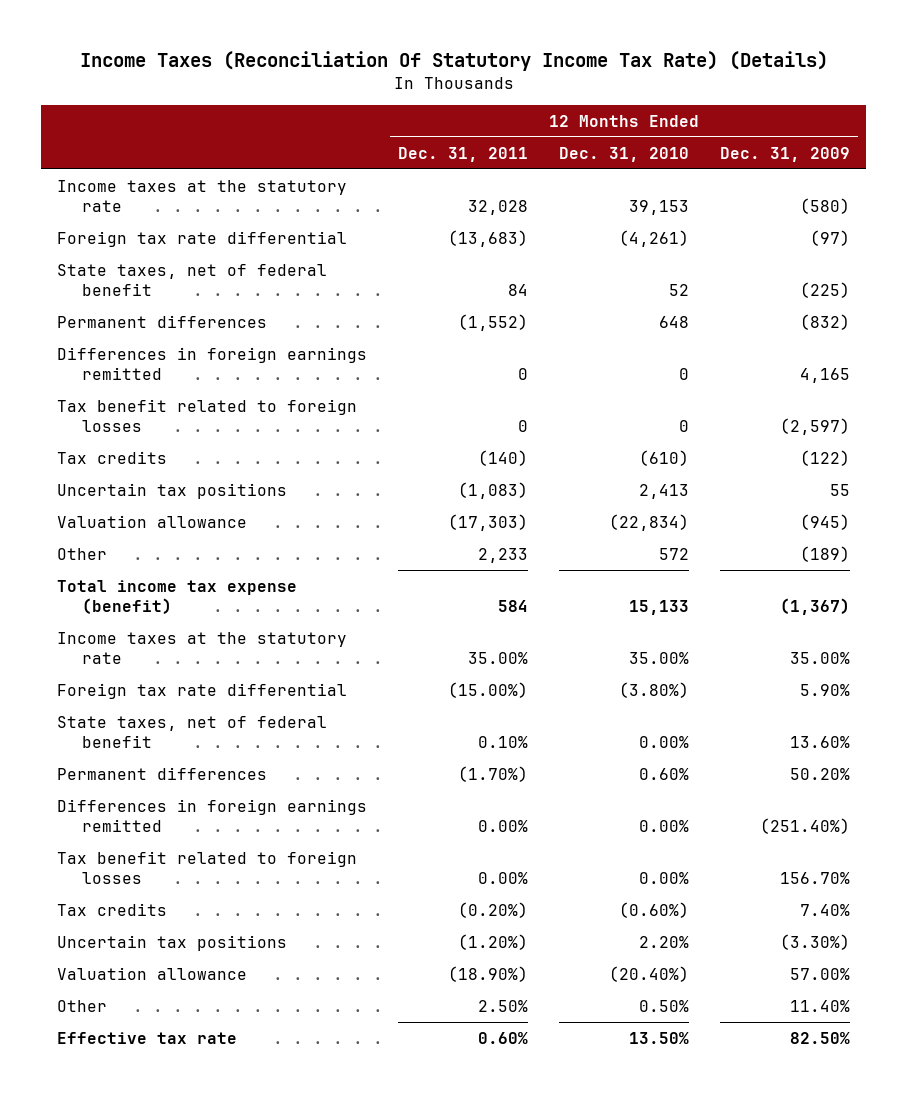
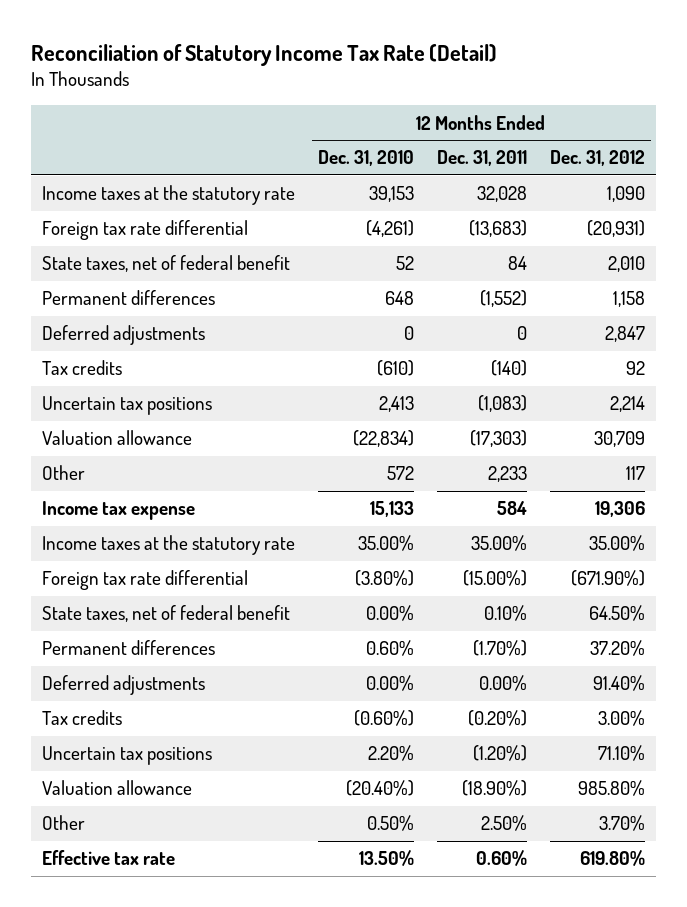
- Income Taxes (Reconciliation Of Statutory Income Tax Rate) (Details)
+ Reconciliation of Statutory Income Tax Rate (Detail)
- | 12 Months Ended Dec. 31, 2011 | 12 Months Ended Dec. 31, 2010 | 12 Months Ended Dec. 31, 2009
+ | 12 Months Ended Dec. 31, 2010 | 12 Months Ended Dec. 31, 2011 | 12 Months Ended Dec. 31, 2012
- Differences in foreign earnings remitted | 0 | 0 | 4,165
- Tax benefit related to foreign losses | 0 | 0 | (2,597)
+ Deferred adjustments | 0 | 0 | 2,847
- Total income tax expense (benefit) | 584 | 15,133 | (1,367)
+ Income tax expense | 15,133 | 584 | 19,306
- Differences in foreign earnings remitted | 0.00% | 0.00% | (251.40%)
- Tax benefit related to foreign losses | 0.00% | 0.00% | 156.70%
+ Deferred adjustments | 0.00% | 0.00% | 91.40%

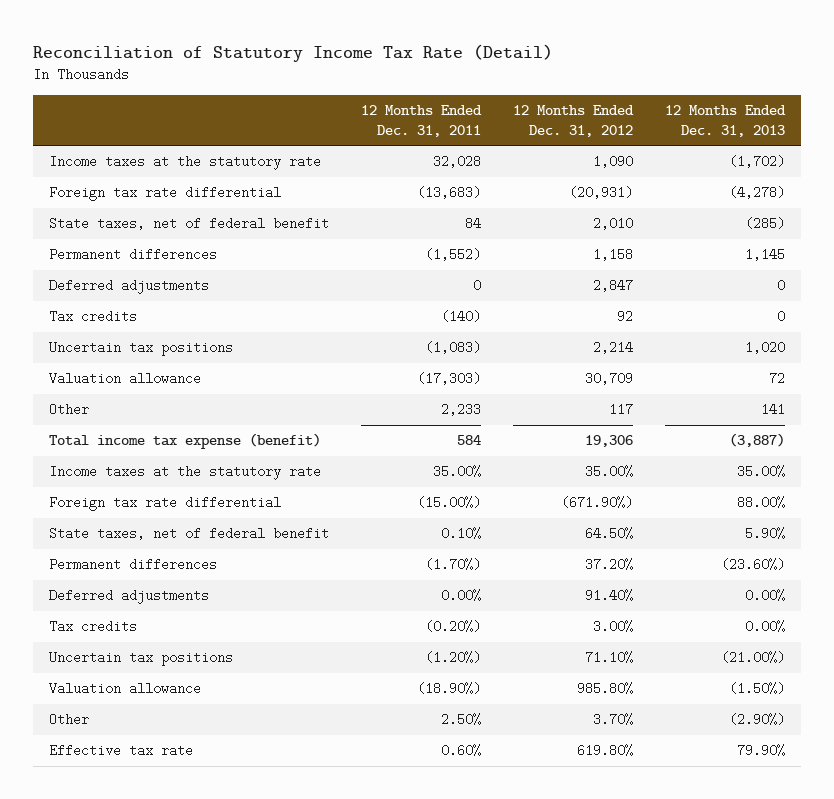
- | 12 Months Ended Dec. 31, 2010 | 12 Months Ended Dec. 31, 2011 | 12 Months Ended Dec. 31, 2012
+ | 12 Months Ended Dec. 31, 2011 | 12 Months Ended Dec. 31, 2012 | 12 Months Ended Dec. 31, 2013
- Income tax expense | 15,133 | 584 | 19,306
+ Total income tax expense (benefit) | 584 | 19,306 | (3,887)

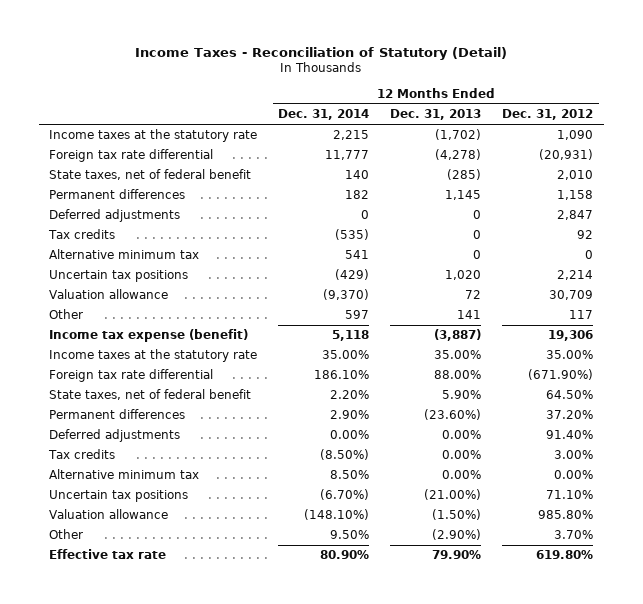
- Reconciliation of Statutory Income Tax Rate (Detail)
+ Income Taxes - Reconciliation of Statutory (Detail)
- | 12 Months Ended Dec. 31, 2011 | 12 Months Ended Dec. 31, 2012 | 12 Months Ended Dec. 31, 2013
+ | 12 Months Ended Dec. 31, 2014 | 12 Months Ended Dec. 31, 2013 | 12 Months Ended Dec. 31, 2012
+ Alternative minimum tax | 541 | 0 | 0
- Total income tax expense (benefit) | 584 | 19,306 | (3,887)
+ Income tax expense (benefit) | 5,118 | (3,887) | 19,306
+ Alternative minimum tax | 8.50% | 0.00% | 0.00%

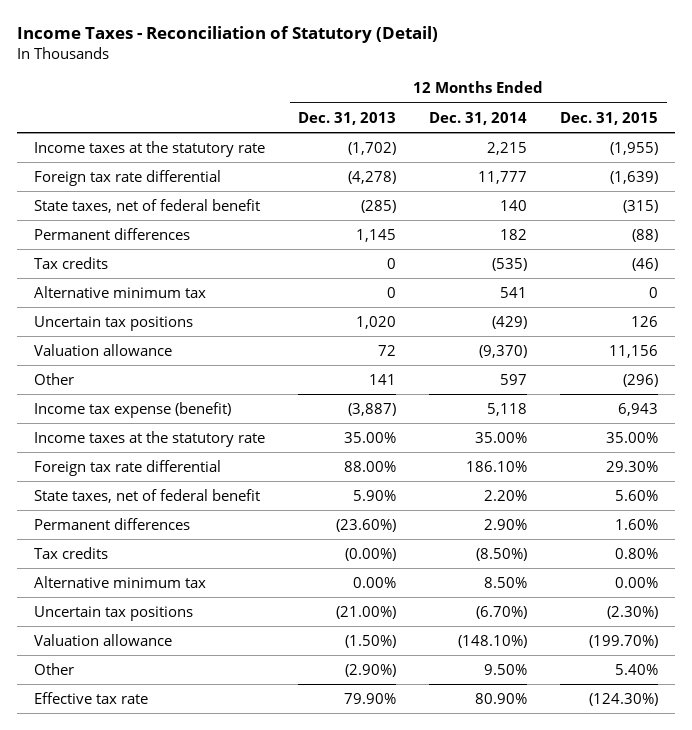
- | 12 Months Ended Dec. 31, 2014 | 12 Months Ended Dec. 31, 2013 | 12 Months Ended Dec. 31, 2012
+ | 12 Months Ended Dec. 31, 2013 | 12 Months Ended Dec. 31, 2014 | 12 Months Ended Dec. 31, 2015
- Deferred adjustments | 0 | 0 | 2,847
- Deferred adjustments | 0.00% | 0.00% | 91.40%
- Tax credits | (8.50%) | 0.00% | 3.00%
+ Tax credits | (0.00%) | (8.50%) | 0.80%

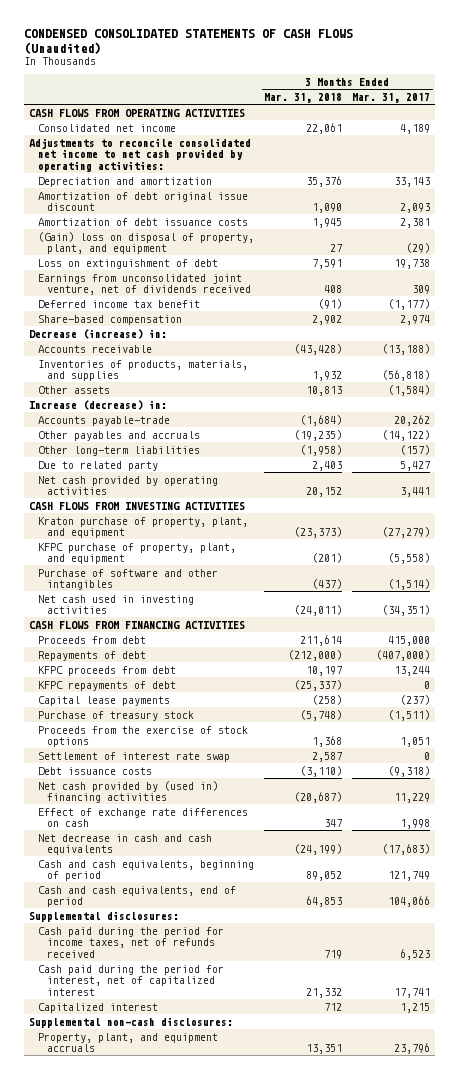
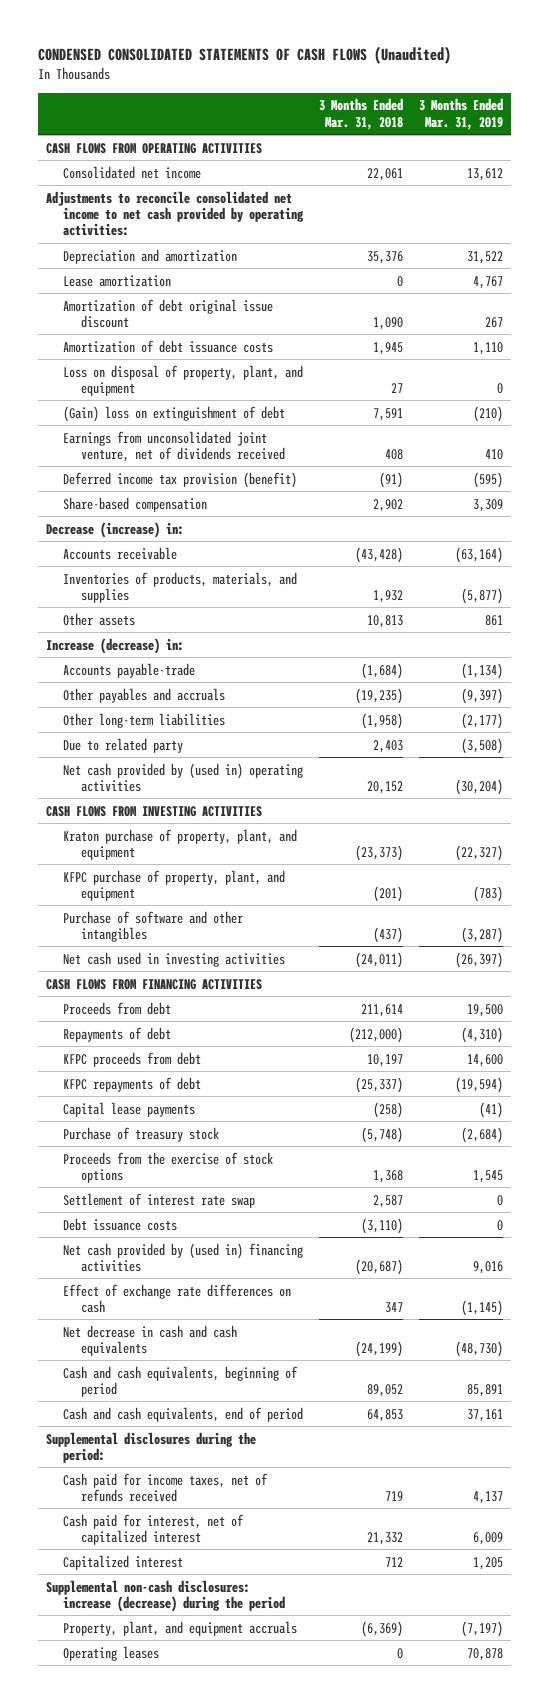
- | 3 Months Ended Mar. 31, 2018 | 3 Months Ended Mar. 31, 2017
+ | 3 Months Ended Mar. 31, 2018 | 3 Months Ended Mar. 31, 2019
+ Lease amortization | 0 | 4,767
- (Gain) loss on disposal of property, plant, and equipment | 27 | (29)
- Loss on extinguishment of debt | 7,591 | 19,738
+ Loss on disposal of property, plant, and equipment | 27 | 0
+ (Gain) loss on extinguishment of debt | 7,591 | (210)
- Deferred income tax benefit | (91) | (1,177)
+ Deferred income tax provision (benefit) | (91) | (595)
- Net cash provided by operating activities | 20,152 | 3,441
+ Net cash provided by (used in) operating activities | 20,152 | (30,204)
- Supplemental disclosures:
- Cash paid during the period for income taxes, net of refunds received | 719 | 6,523
- Cash paid during the period for interest, net of capitalized interest | 21,332 | 17,741
+ Supplemental disclosures during the period:
+ Cash paid for income taxes, net of refunds received | 719 | 4,137
+ Cash paid for interest, net of capitalized interest | 21,332 | 6,009
- Supplemental non-cash disclosures:
- Property, plant, and equipment accruals | 13,351 | 23,796
+ Supplemental non-cash disclosures: increase (decrease) during the period
+ Property, plant, and equipment accruals | (6,369) | (7,197)
+ Operating leases | 0 | 70,878

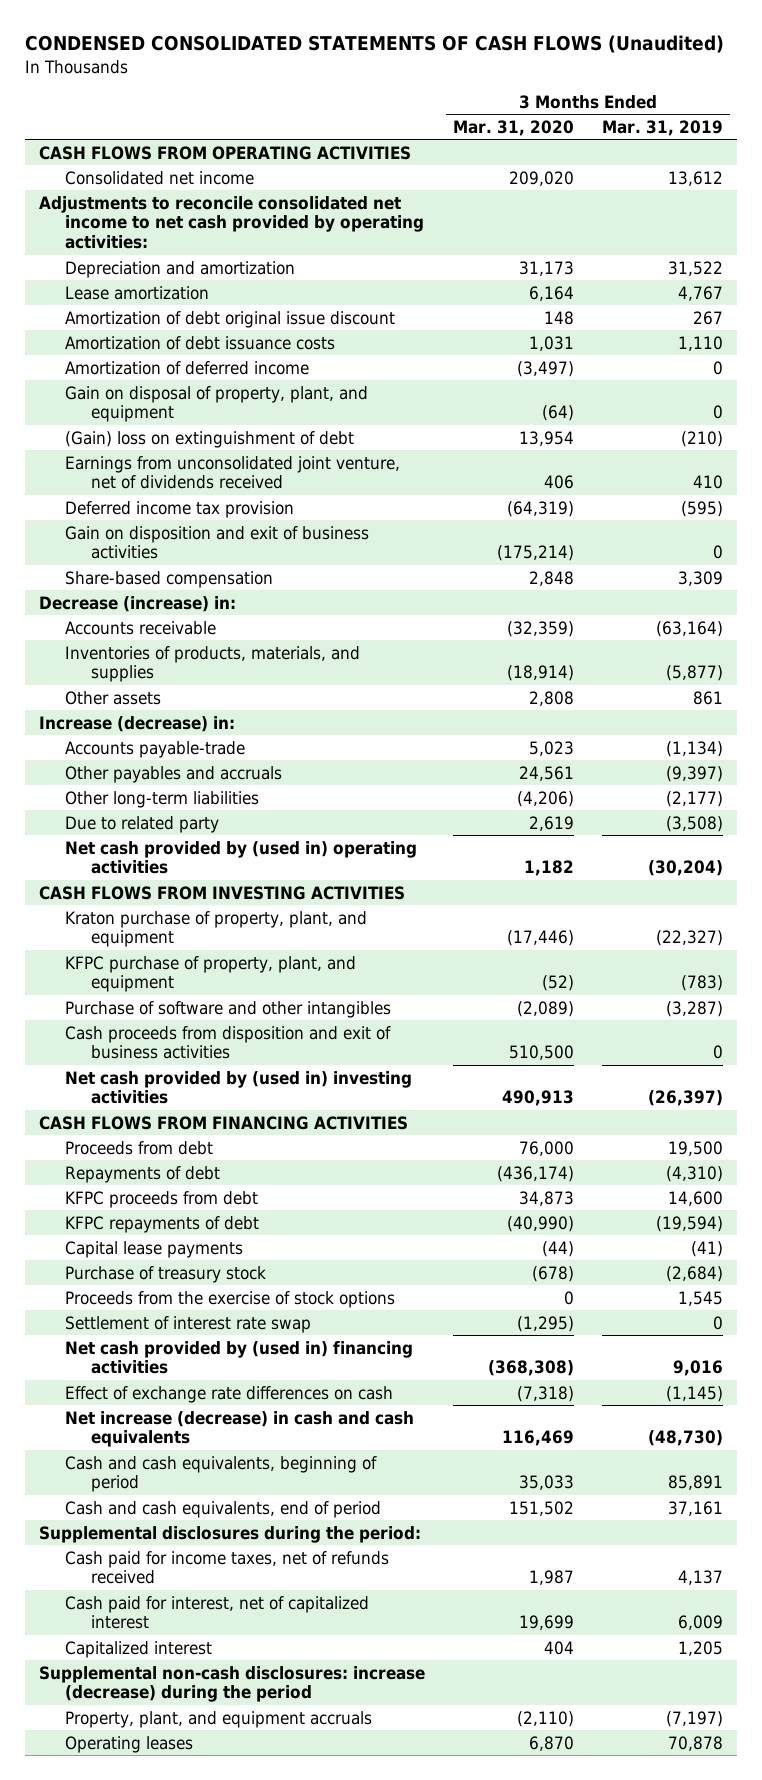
- | 3 Months Ended Mar. 31, 2018 | 3 Months Ended Mar. 31, 2019
+ | 3 Months Ended Mar. 31, 2020 | 3 Months Ended Mar. 31, 2019
- Loss on disposal of property, plant, and equipment | 27 | 0
+ Amortization of deferred income | (3,497) | 0
+ Gain on disposal of property, plant, and equipment | (64) | 0
- Deferred income tax provision (benefit) | (91) | (595)
+ Deferred income tax provision | (64,319) | (595)
+ Gain on disposition and exit of business activities | (175,214) | 0
- Net cash used in investing activities | (24,011) | (26,397)
+ Cash proceeds from disposition and exit of business activities | 510,500 | 0
+ Net cash provided by (used in) investing activities | 490,913 | (26,397)
- Debt issuance costs | (3,110) | 0
- Net decrease in cash and cash equivalents | (24,199) | (48,730)
+ Net increase (decrease) in cash and cash equivalents | 116,469 | (48,730)

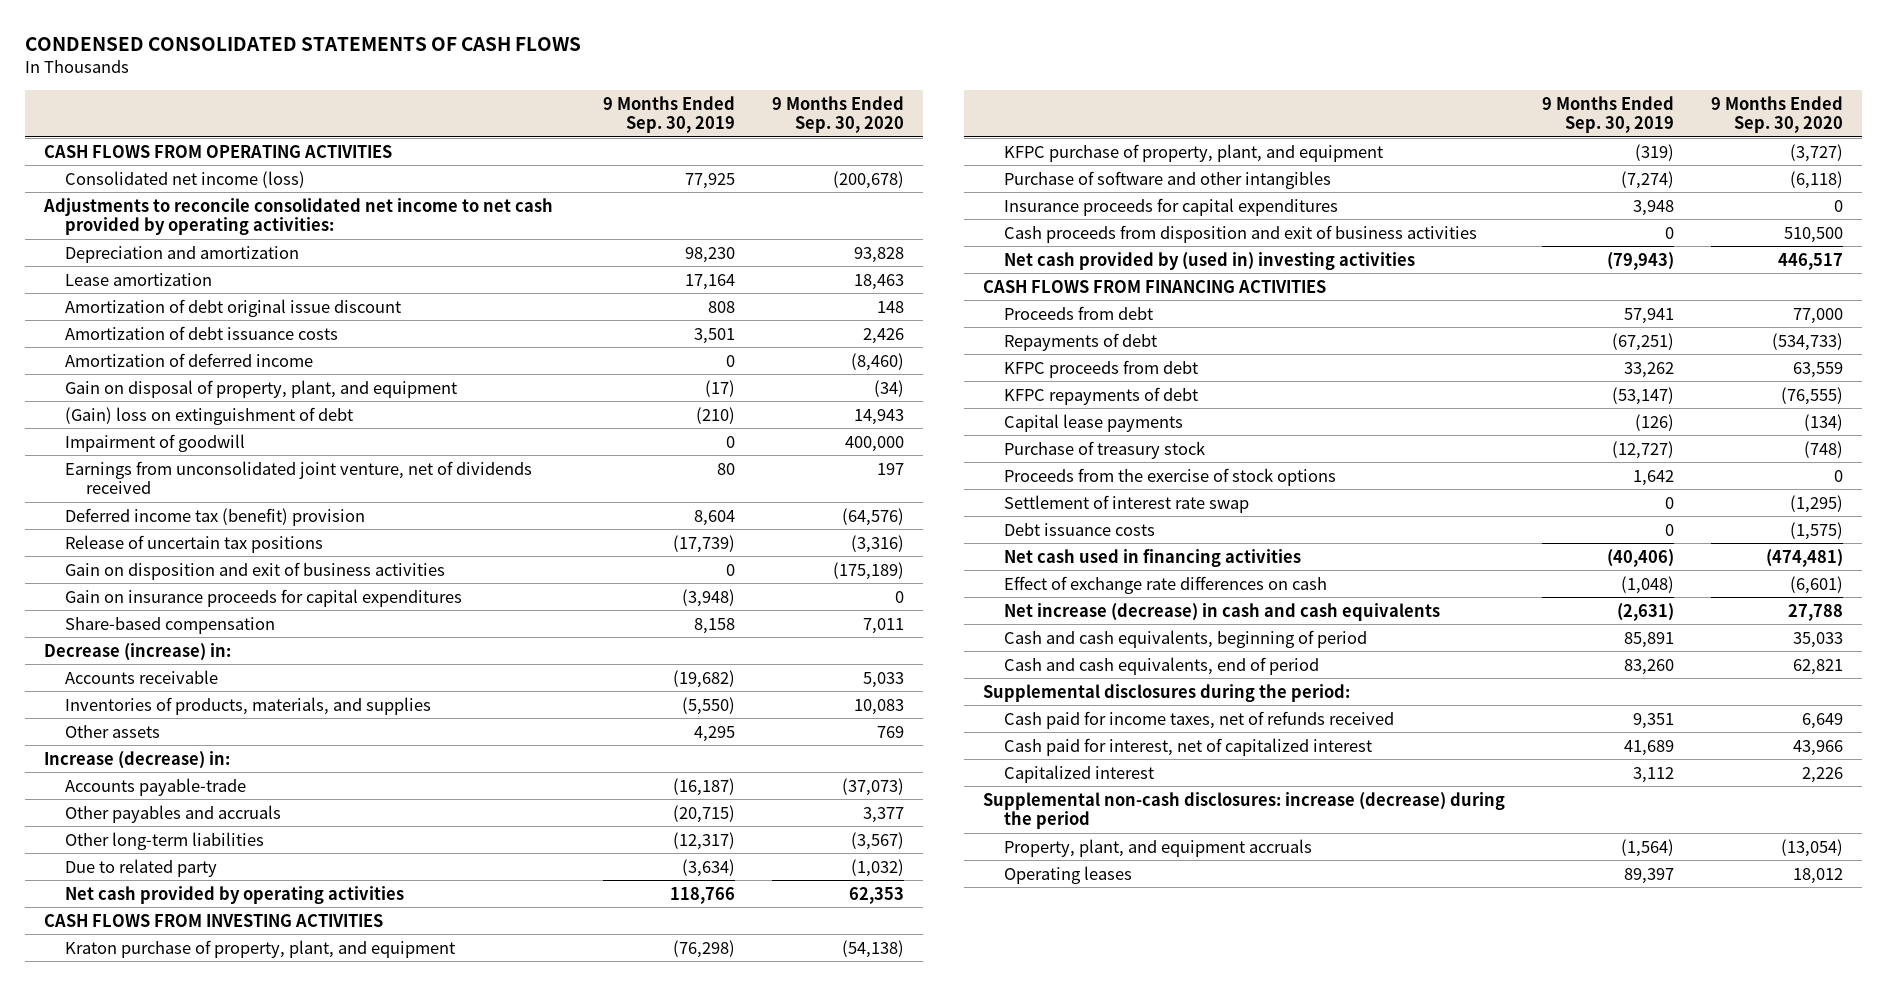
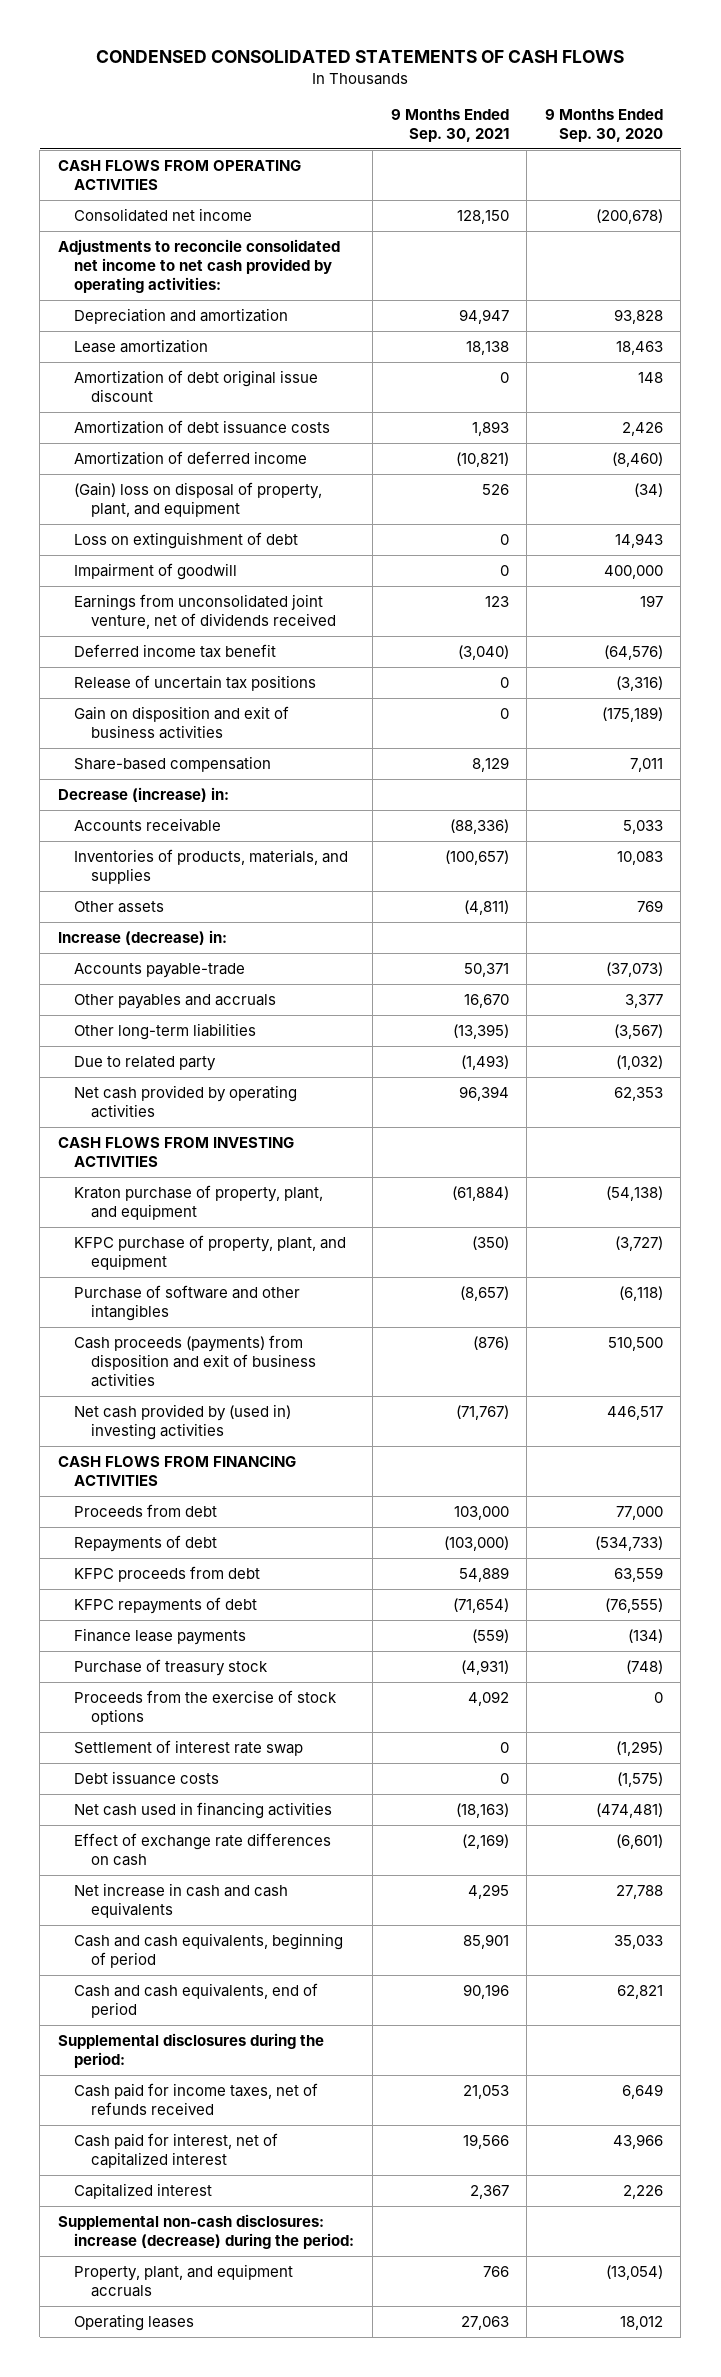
- | 9 Months Ended Sep. 30, 2019 | 9 Months Ended Sep. 30, 2020
+ | 9 Months Ended Sep. 30, 2021 | 9 Months Ended Sep. 30, 2020
- Consolidated net income (loss) | 77,925 | (200,678)
+ Consolidated net income | 128,150 | (200,678)
- Gain on disposal of property, plant, and equipment | (17) | (34)
- (Gain) loss on extinguishment of debt | (210) | 14,943
+ (Gain) loss on disposal of property, plant, and equipment | 526 | (34)
+ Loss on extinguishment of debt | 0 | 14,943
- Deferred income tax (benefit) provision | 8,604 | (64,576)
+ Deferred income tax benefit | (3,040) | (64,576)
- Gain on insurance proceeds for capital expenditures | (3,948) | 0
- Insurance proceeds for capital expenditures | 3,948 | 0
- Cash proceeds from disposition and exit of business activities | 0 | 510,500
+ Cash proceeds (payments) from disposition and exit of business activities | (876) | 510,500
- Capital lease payments | (126) | (134)
+ Finance lease payments | (559) | (134)
- Net increase (decrease) in cash and cash equivalents | (2,631) | 27,788
+ Net increase in cash and cash equivalents | 4,295 | 27,788
- Supplemental non-cash disclosures: increase (decrease) during the period
+ Supplemental non-cash disclosures: increase (decrease) during the period:

